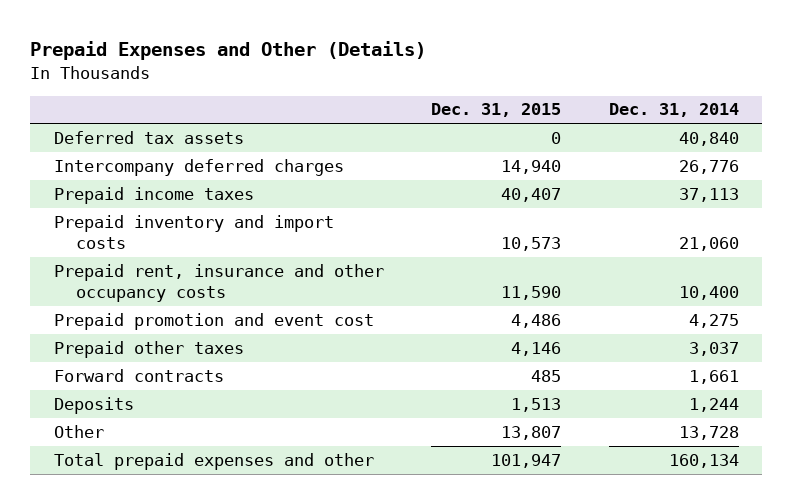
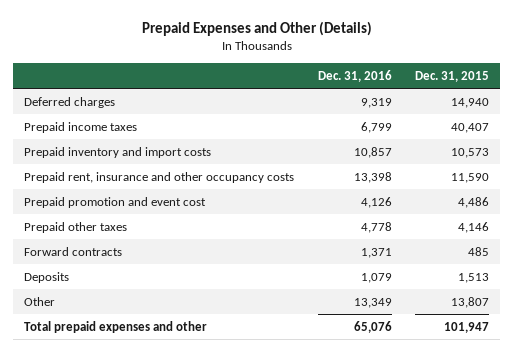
- | Dec. 31, 2015 | Dec. 31, 2014
+ | Dec. 31, 2016 | Dec. 31, 2015
- Deferred tax assets | 0 | 40,840
- Intercompany deferred charges | 14,940 | 26,776
+ Deferred charges | 9,319 | 14,940

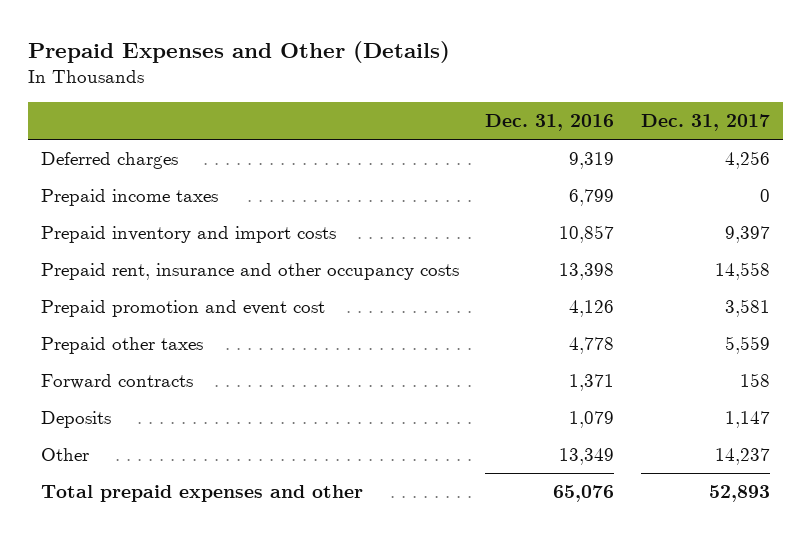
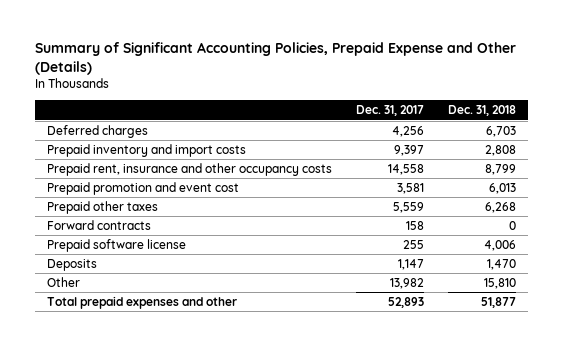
- Prepaid Expenses and Other (Details)
+ Summary of Significant Accounting Policies, Prepaid Expense and Other (Details)
- | Dec. 31, 2016 | Dec. 31, 2017
+ | Dec. 31, 2017 | Dec. 31, 2018
- Prepaid income taxes | 6,799 | 0
+ Prepaid software license | 255 | 4,006
- Other | 13,349 | 14,237
+ Other | 13,982 | 15,810

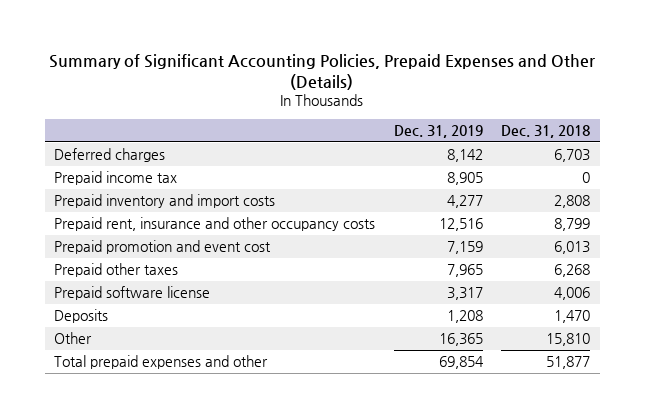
- Summary of Significant Accounting Policies, Prepaid Expense and Other (Details)
+ Summary of Significant Accounting Policies, Prepaid Expenses and Other (Details)
- | Dec. 31, 2017 | Dec. 31, 2018
+ | Dec. 31, 2019 | Dec. 31, 2018
+ Prepaid income tax | 8,905 | 0
- Forward contracts | 158 | 0

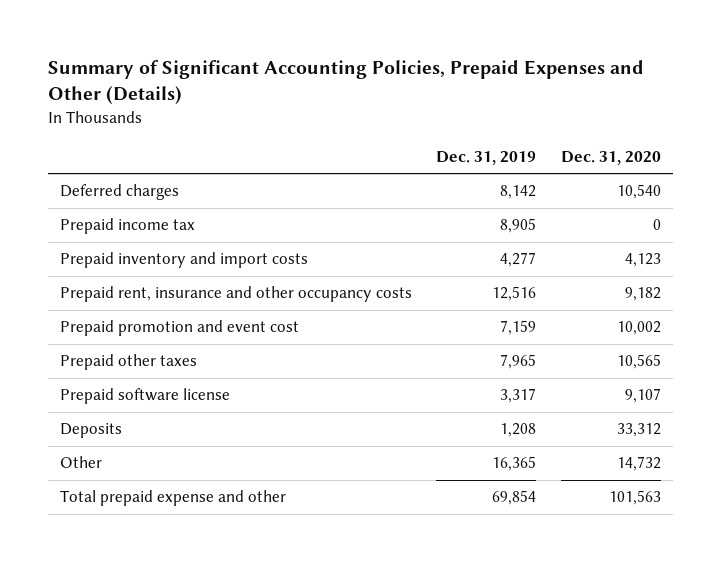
- | Dec. 31, 2019 | Dec. 31, 2018
+ | Dec. 31, 2019 | Dec. 31, 2020
- Total prepaid expenses and other | 69,854 | 51,877
+ Total prepaid expense and other | 69,854 | 101,563

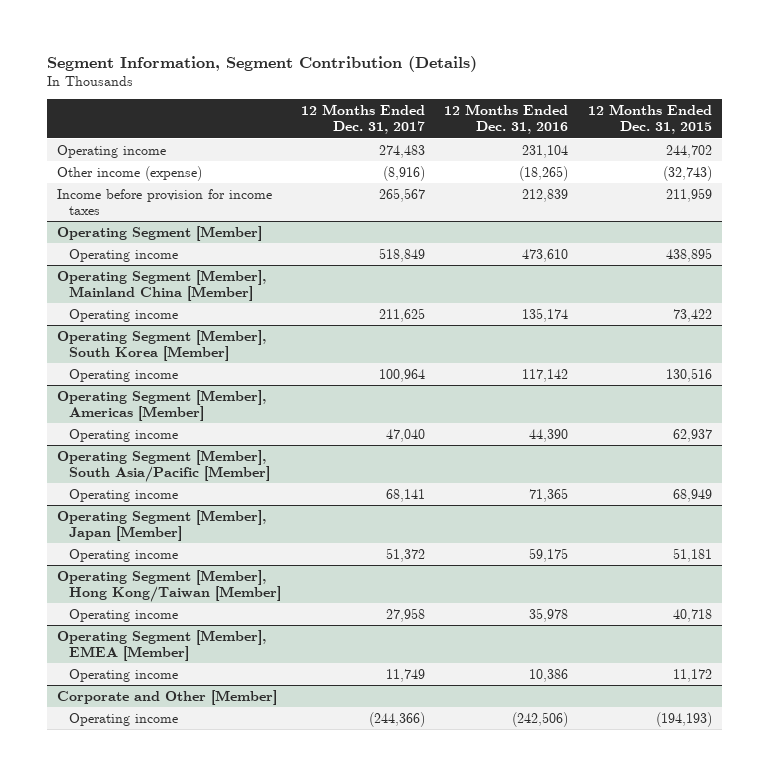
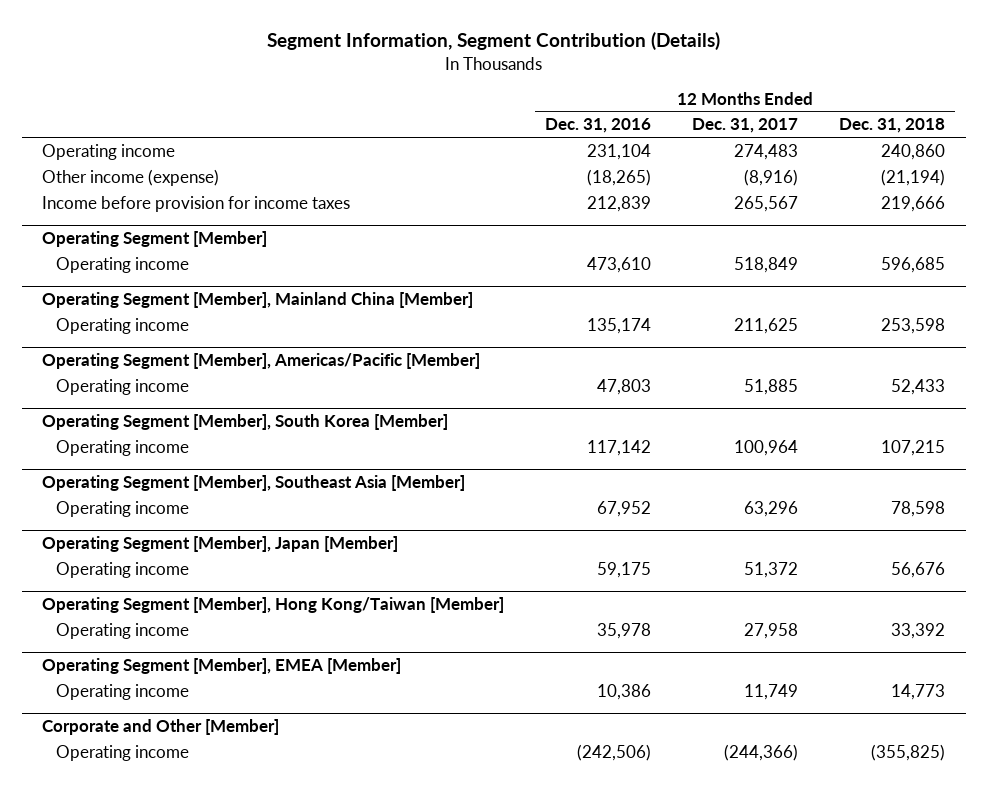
- | 12 Months Ended Dec. 31, 2017 | 12 Months Ended Dec. 31, 2016 | 12 Months Ended Dec. 31, 2015
+ | 12 Months Ended Dec. 31, 2016 | 12 Months Ended Dec. 31, 2017 | 12 Months Ended Dec. 31, 2018
+ Operating Segment [Member], Americas/Pacific [Member]
+ Operating income | 47,803 | 51,885 | 52,433
- Operating Segment [Member], Americas [Member]
- Operating income | 47,040 | 44,390 | 62,937
- Operating Segment [Member], South Asia/Pacific [Member]
- Operating income | 68,141 | 71,365 | 68,949
+ Operating Segment [Member], Southeast Asia [Member]
+ Operating income | 67,952 | 63,296 | 78,598

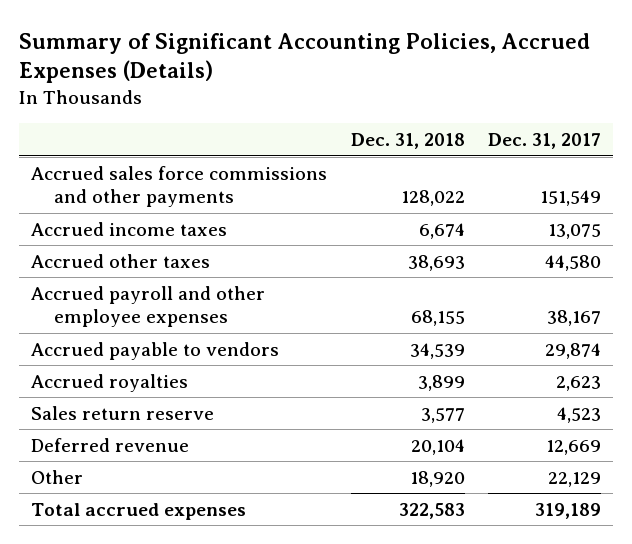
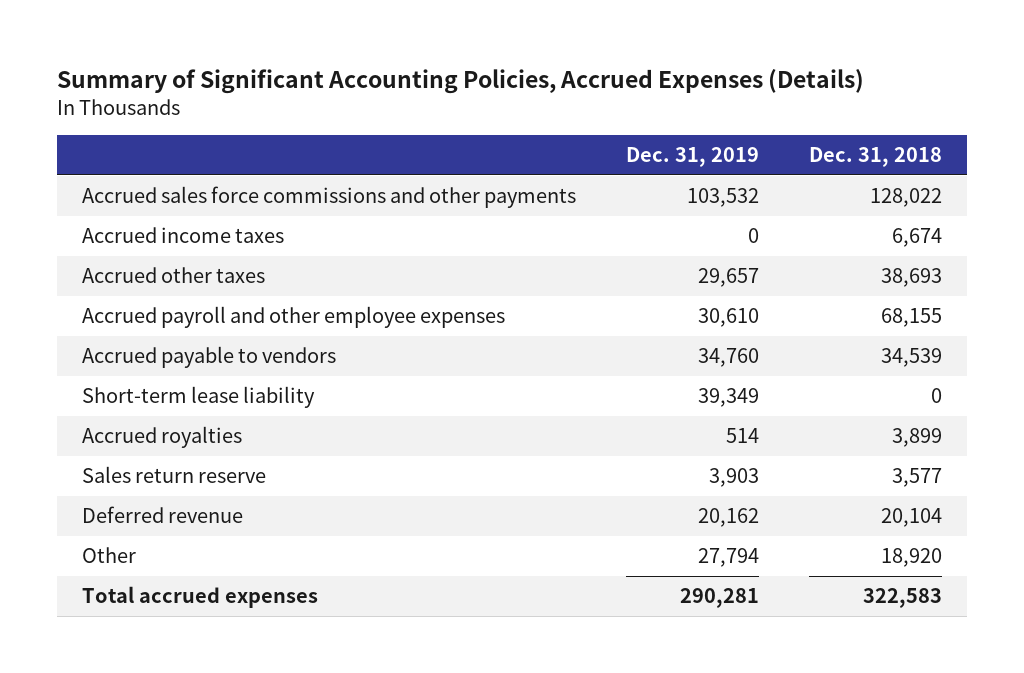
- | Dec. 31, 2018 | Dec. 31, 2017
+ | Dec. 31, 2019 | Dec. 31, 2018
+ Short-term lease liability | 39,349 | 0

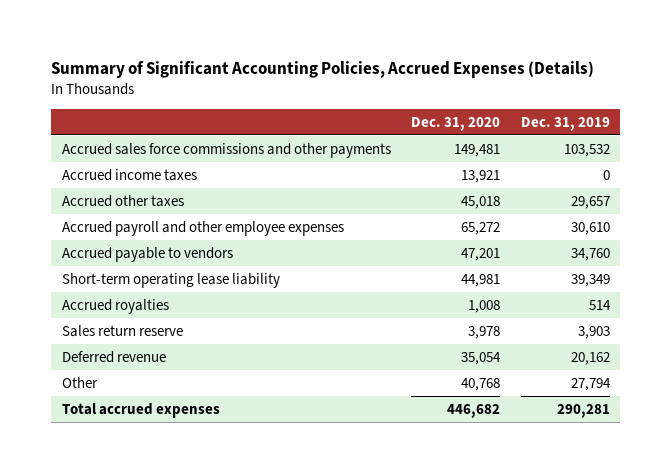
- | Dec. 31, 2019 | Dec. 31, 2018
+ | Dec. 31, 2020 | Dec. 31, 2019
- Short-term lease liability | 39,349 | 0
+ Short-term operating lease liability | 44,981 | 39,349

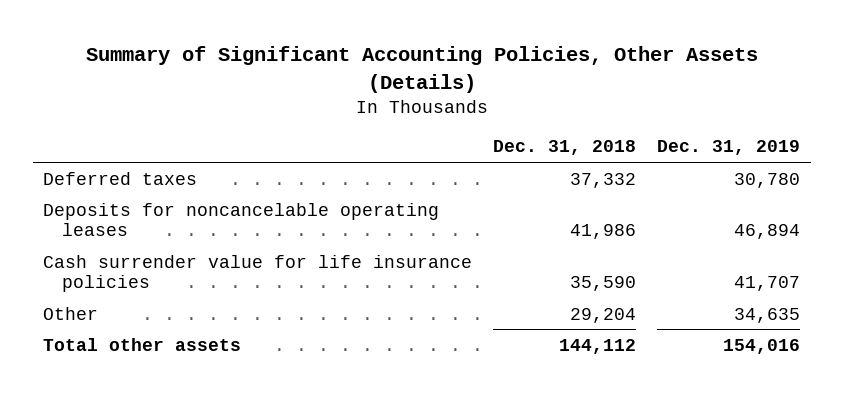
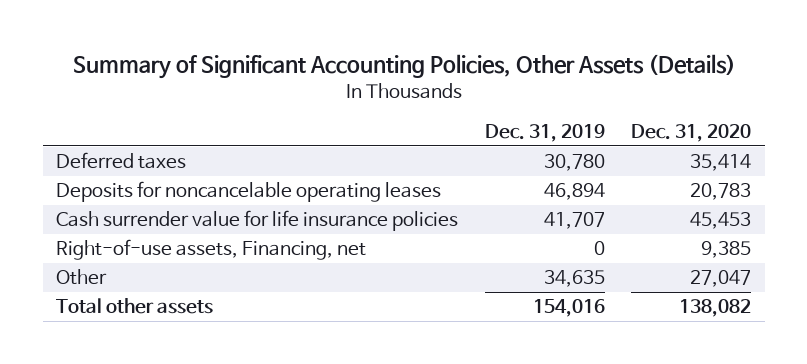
- | Dec. 31, 2018 | Dec. 31, 2019
+ | Dec. 31, 2019 | Dec. 31, 2020
+ Right-of-use assets, Financing, net | 0 | 9,385

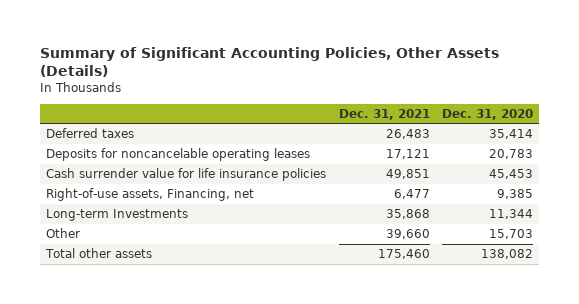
- | Dec. 31, 2019 | Dec. 31, 2020
+ | Dec. 31, 2021 | Dec. 31, 2020
- Other | 34,635 | 27,047
+ Long-term Investments | 35,868 | 11,344
+ Other | 39,660 | 15,703

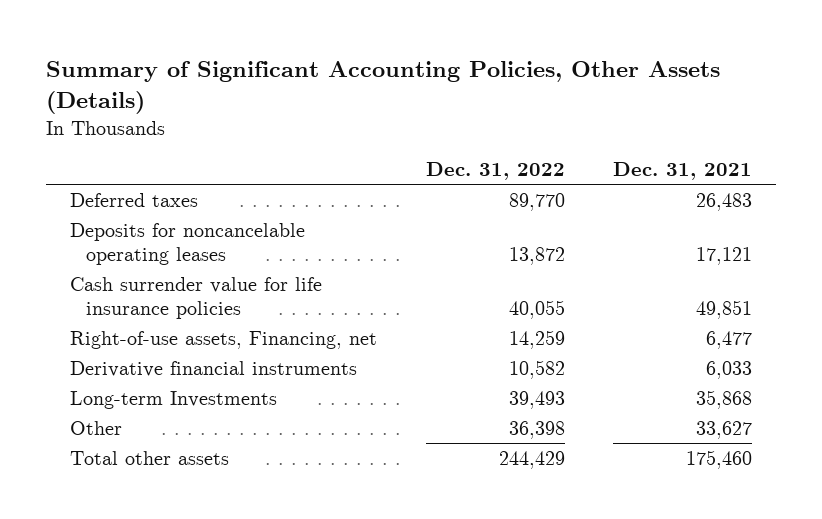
- | Dec. 31, 2021 | Dec. 31, 2020
+ | Dec. 31, 2022 | Dec. 31, 2021
+ Derivative financial instruments | 10,582 | 6,033
- Other | 39,660 | 15,703
+ Other | 36,398 | 33,627

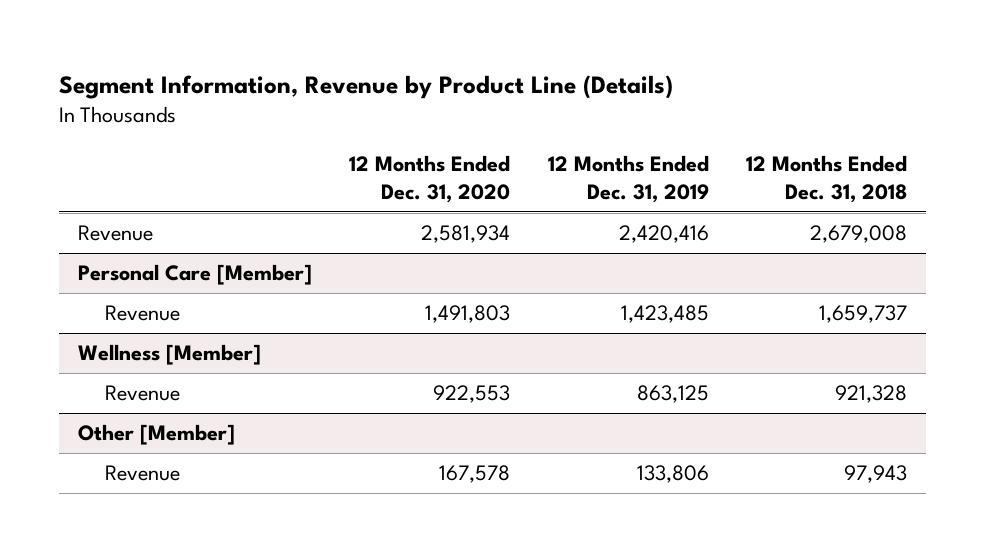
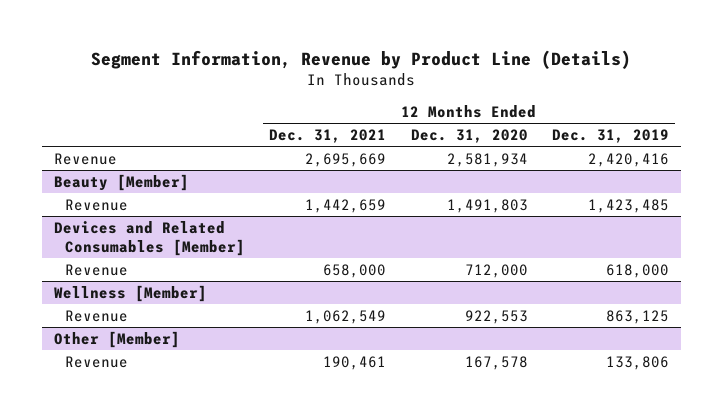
- | 12 Months Ended Dec. 31, 2020 | 12 Months Ended Dec. 31, 2019 | 12 Months Ended Dec. 31, 2018
+ | 12 Months Ended Dec. 31, 2021 | 12 Months Ended Dec. 31, 2020 | 12 Months Ended Dec. 31, 2019
- Personal Care [Member]
+ Beauty [Member]
+ Devices and Related Consumables [Member]
+ Revenue | 658,000 | 712,000 | 618,000

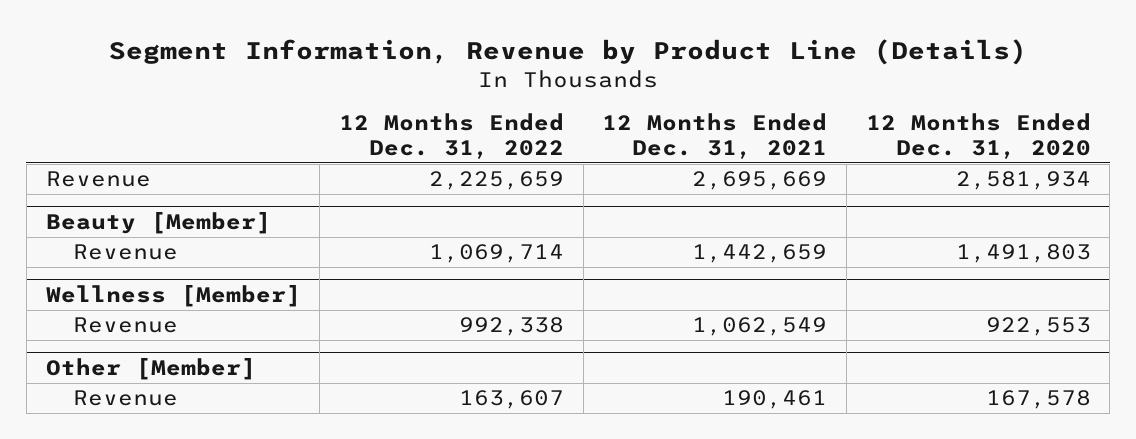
- | 12 Months Ended Dec. 31, 2021 | 12 Months Ended Dec. 31, 2020 | 12 Months Ended Dec. 31, 2019
+ | 12 Months Ended Dec. 31, 2022 | 12 Months Ended Dec. 31, 2021 | 12 Months Ended Dec. 31, 2020
- Devices and Related Consumables [Member]
- Revenue | 658,000 | 712,000 | 618,000

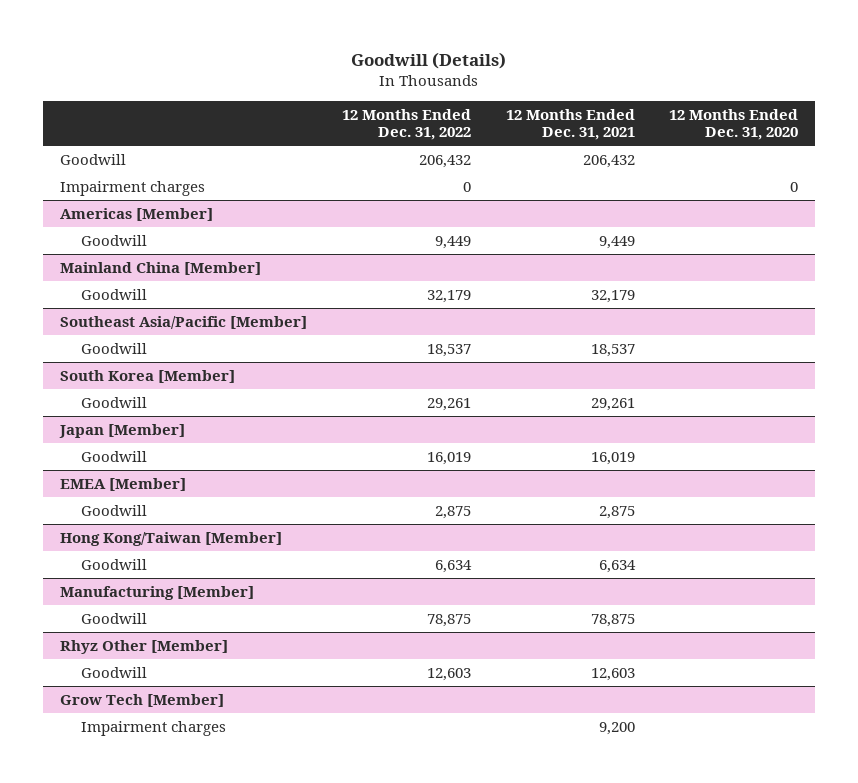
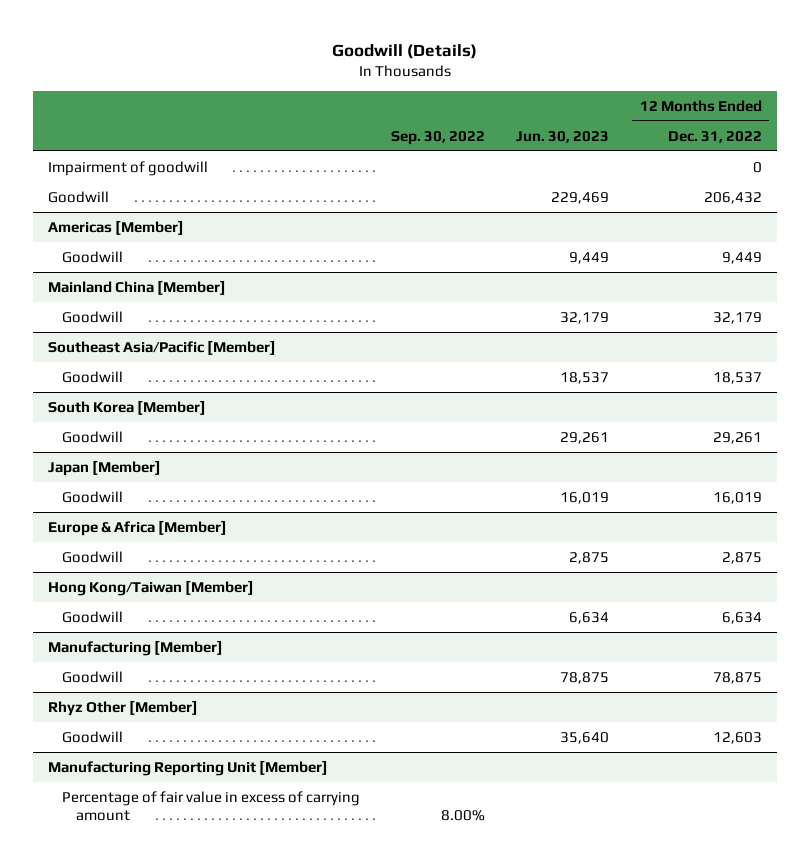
- | 12 Months Ended Dec. 31, 2022 | 12 Months Ended Dec. 31, 2021 | 12 Months Ended Dec. 31, 2020
+ | Sep. 30, 2022 | Jun. 30, 2023 | 12 Months Ended Dec. 31, 2022
+ Impairment of goodwill | | | 0
- Impairment charges | 0 | | 0
- EMEA [Member]
+ Europe & Africa [Member]
- Grow Tech [Member]
- Impairment charges | | 9,200 |
+ Manufacturing Reporting Unit [Member]
+ Percentage of fair value in excess of carrying amount | 8.00% | |

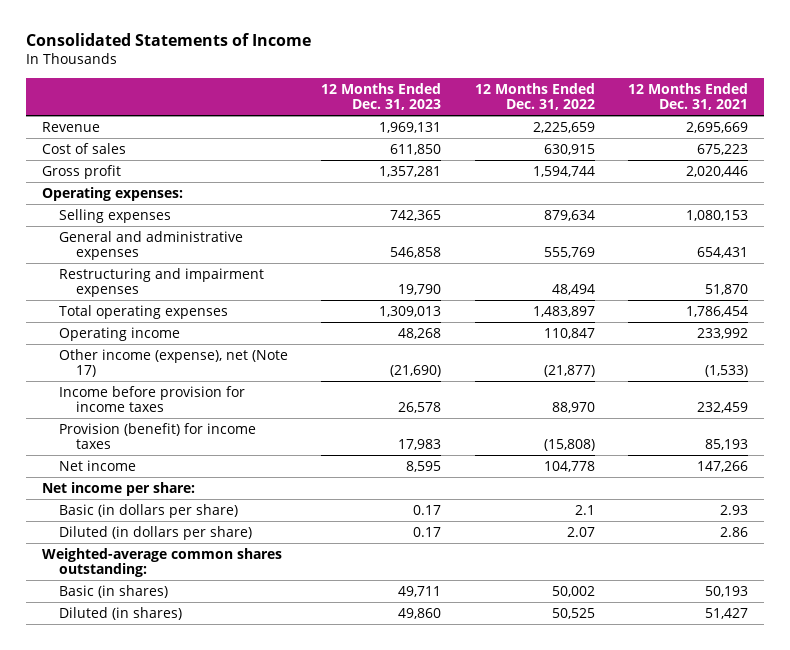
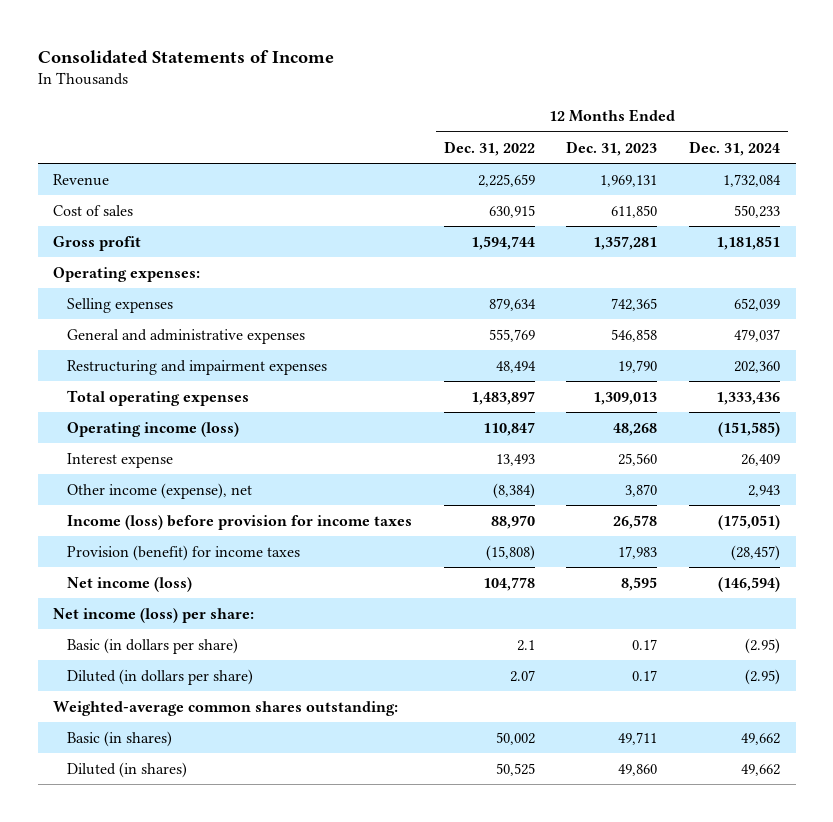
- | 12 Months Ended Dec. 31, 2023 | 12 Months Ended Dec. 31, 2022 | 12 Months Ended Dec. 31, 2021
+ | 12 Months Ended Dec. 31, 2022 | 12 Months Ended Dec. 31, 2023 | 12 Months Ended Dec. 31, 2024
- Operating income | 48,268 | 110,847 | 233,992
- Other income (expense), net (Note 17) | (21,690) | (21,877) | (1,533)
- Income before provision for income taxes | 26,578 | 88,970 | 232,459
+ Operating income (loss) | 110,847 | 48,268 | (151,585)
+ Interest expense | 13,493 | 25,560 | 26,409
+ Other income (expense), net | (8,384) | 3,870 | 2,943
+ Income (loss) before provision for income taxes | 88,970 | 26,578 | (175,051)
- Net income | 8,595 | 104,778 | 147,266
- Net income per share:
+ Net income (loss) | 104,778 | 8,595 | (146,594)
+ Net income (loss) per share:

